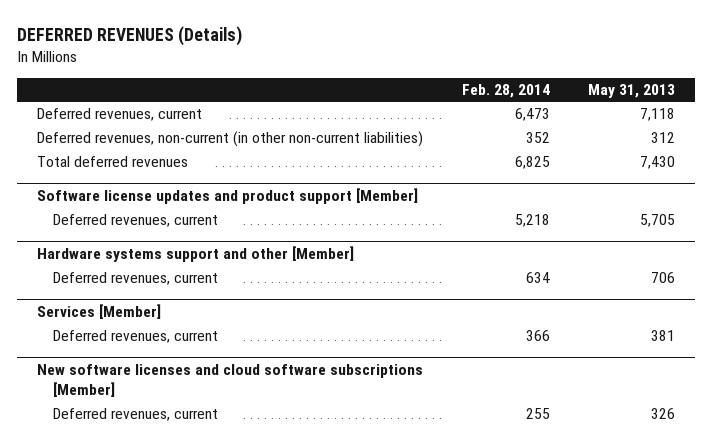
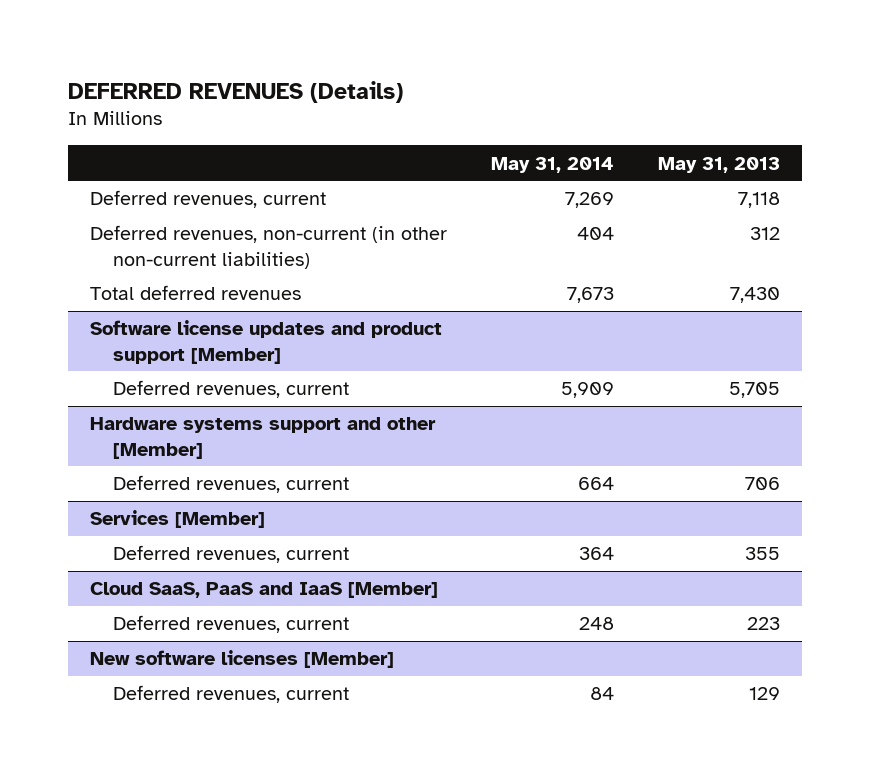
- | Feb. 28, 2014 | May 31, 2013
+ | May 31, 2014 | May 31, 2013
@ Services [Member]
- Deferred revenues, current | 366 | 381
- New software licenses and cloud software subscriptions [Member]
- Deferred revenues, current | 255 | 326
@ Services [Member]
+ Deferred revenues, current | 364 | 355
+ Cloud SaaS, PaaS and IaaS [Member]
+ Deferred revenues, current | 248 | 223
+ New software licenses [Member]
+ Deferred revenues, current | 84 | 129

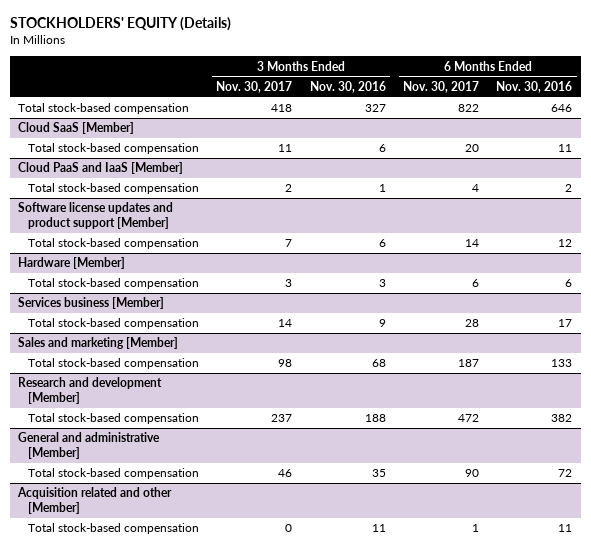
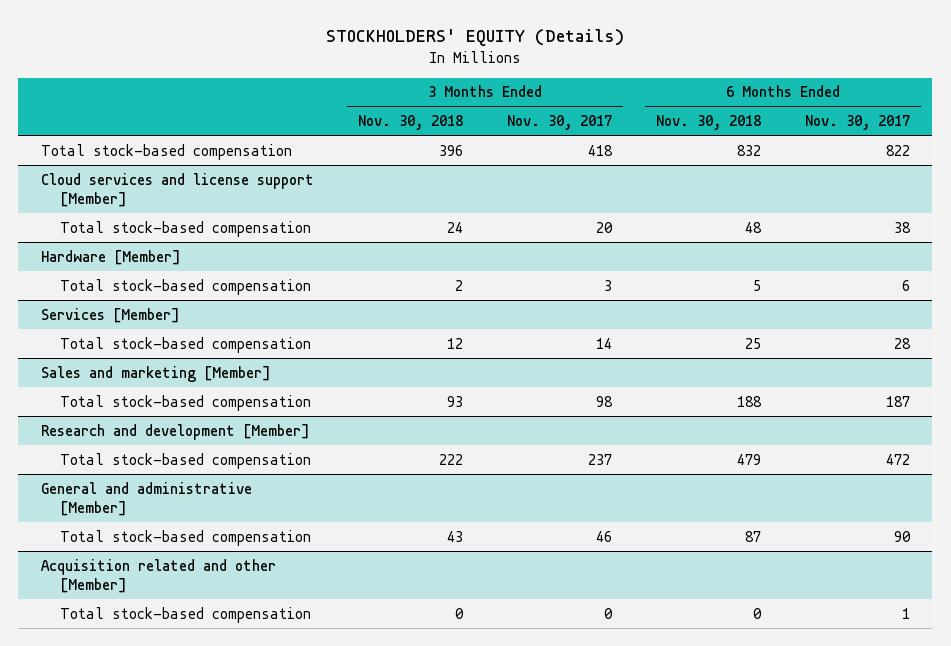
- | 3 Months Ended Nov. 30, 2017 | 3 Months Ended Nov. 30, 2016 | 6 Months Ended Nov. 30, 2017 | 6 Months Ended Nov. 30, 2016
+ | 3 Months Ended Nov. 30, 2018 | 3 Months Ended Nov. 30, 2017 | 6 Months Ended Nov. 30, 2018 | 6 Months Ended Nov. 30, 2017
- Cloud SaaS [Member]
- Total stock-based compensation | 11 | 6 | 20 | 11
- Cloud PaaS and IaaS [Member]
- Total stock-based compensation | 2 | 1 | 4 | 2
- Software license updates and product support [Member]
- Total stock-based compensation | 7 | 6 | 14 | 12
+ Cloud services and license support [Member]
+ Total stock-based compensation | 24 | 20 | 48 | 38
- Services business [Member]
+ Services [Member]

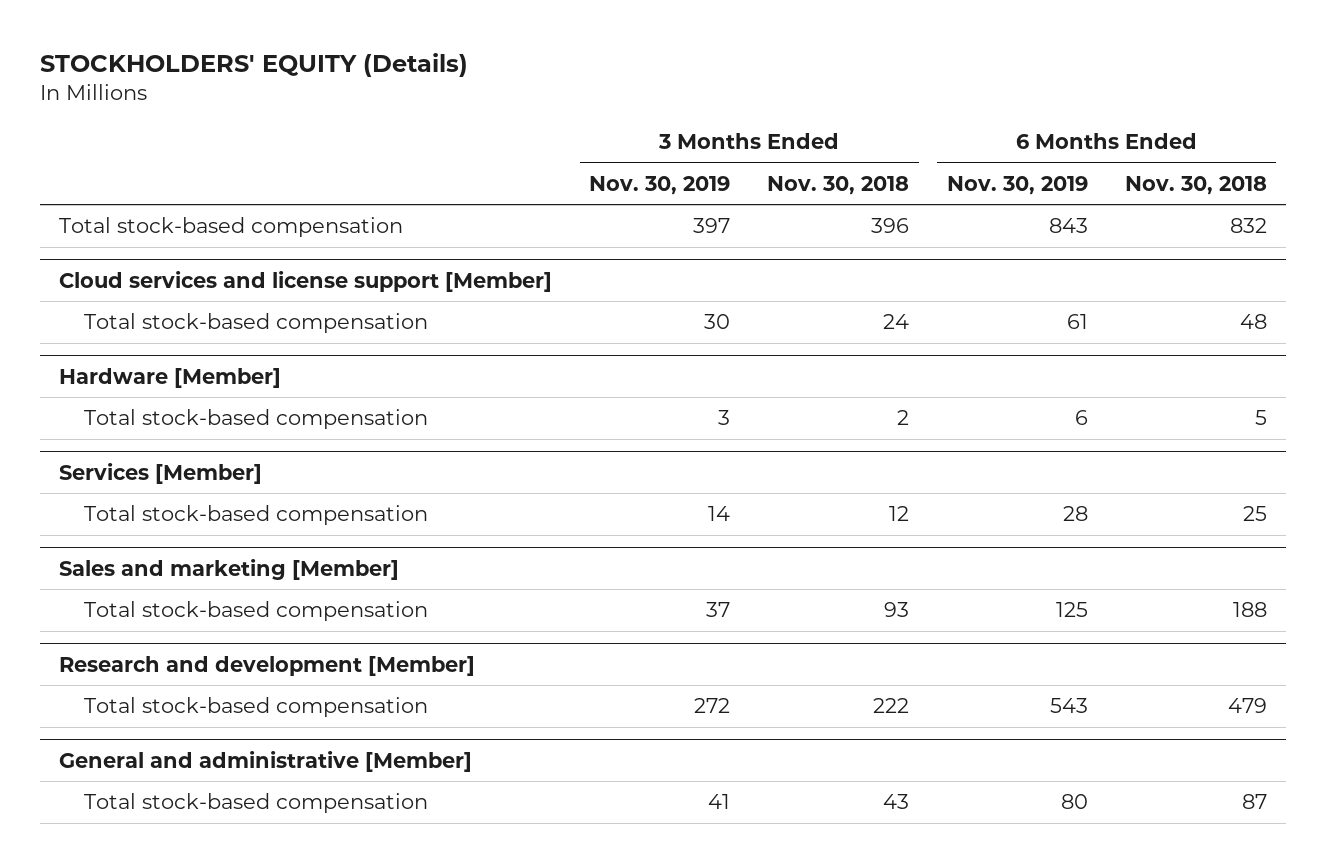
- | 3 Months Ended Nov. 30, 2018 | 3 Months Ended Nov. 30, 2017 | 6 Months Ended Nov. 30, 2018 | 6 Months Ended Nov. 30, 2017
+ | 3 Months Ended Nov. 30, 2019 | 3 Months Ended Nov. 30, 2018 | 6 Months Ended Nov. 30, 2019 | 6 Months Ended Nov. 30, 2018
- Acquisition related and other [Member]
- Total stock-based compensation | 0 | 0 | 0 | 1

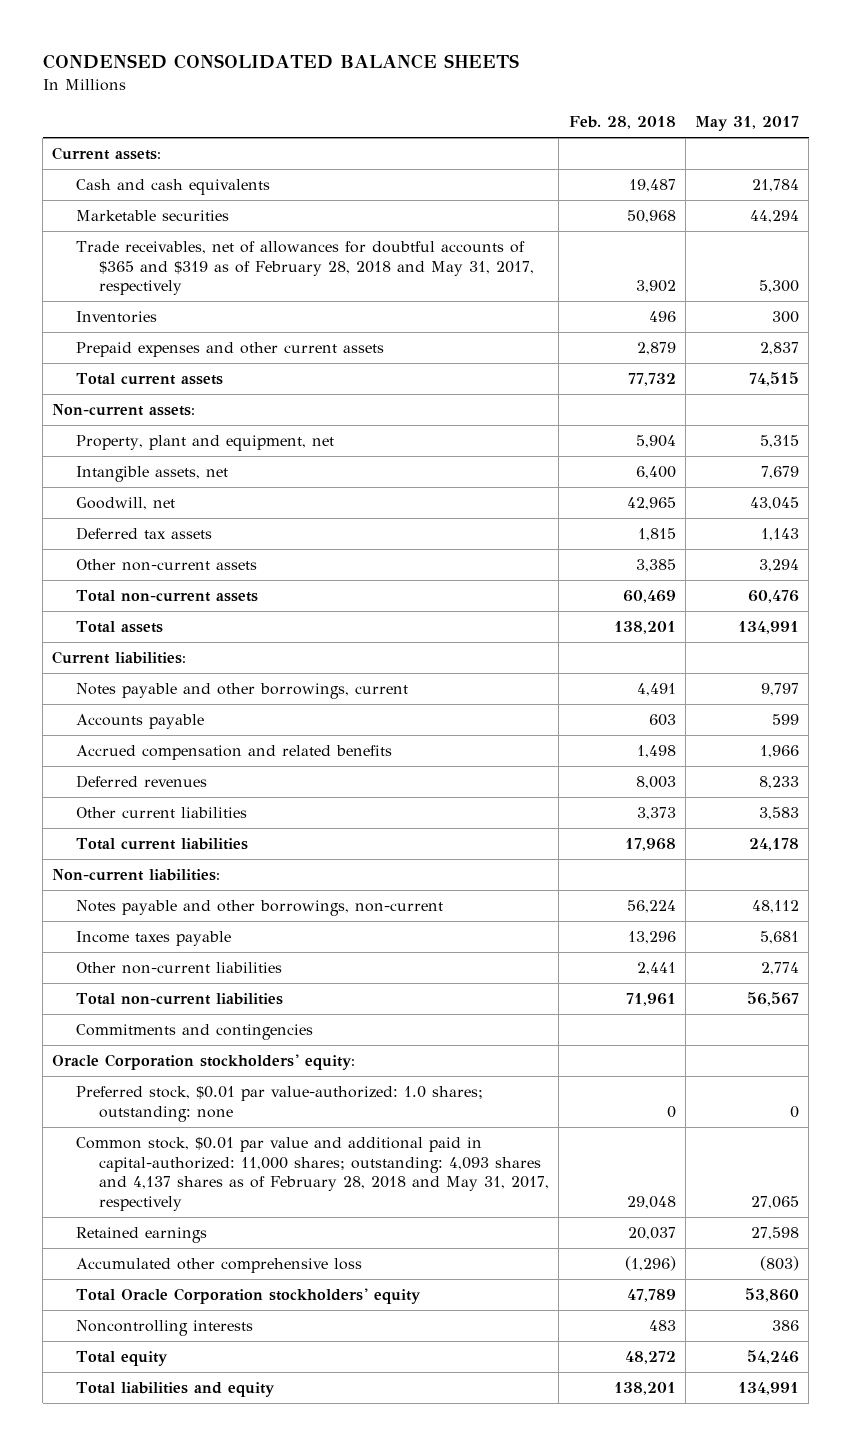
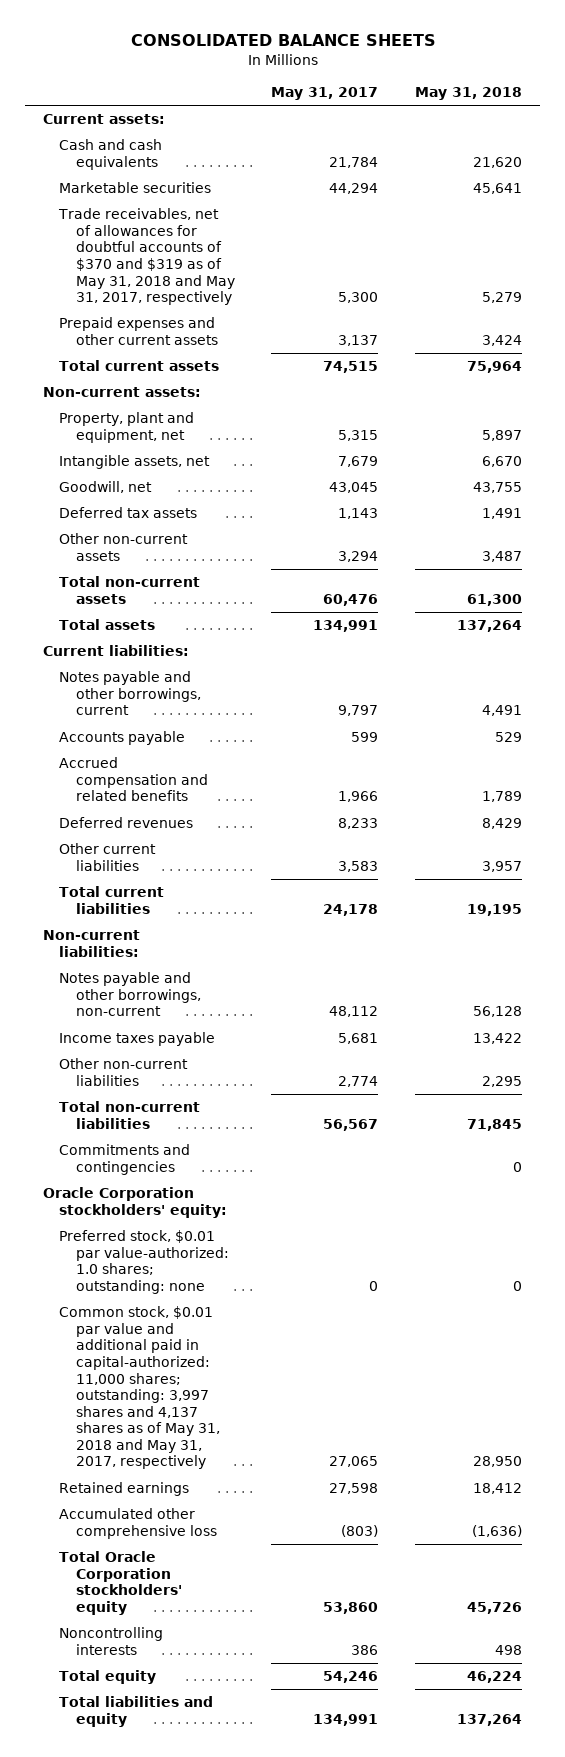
- CONDENSED CONSOLIDATED BALANCE SHEETS
+ CONSOLIDATED BALANCE SHEETS
- | Feb. 28, 2018 | May 31, 2017
+ | May 31, 2017 | May 31, 2018
- Trade receivables, net of allowances for doubtful accounts of $365 and $319 as of February 28, 2018 and May 31, 2017, respectively | 3,902 | 5,300
- Inventories | 496 | 300
- Prepaid expenses and other current assets | 2,879 | 2,837
+ Trade receivables, net of allowances for doubtful accounts of $370 and $319 as of May 31, 2018 and May 31, 2017, respectively | 5,300 | 5,279
+ Prepaid expenses and other current assets | 3,137 | 3,424
- Common stock, $0.01 par value and additional paid in capital-authorized: 11,000 shares; outstanding: 4,093 shares and 4,137 shares as of February 28, 2018 and May 31, 2017, respectively | 29,048 | 27,065
+ Common stock, $0.01 par value and additional paid in capital-authorized: 11,000 shares; outstanding: 3,997 shares and 4,137 shares as of May 31, 2018 and May 31, 2017, respectively | 27,065 | 28,950

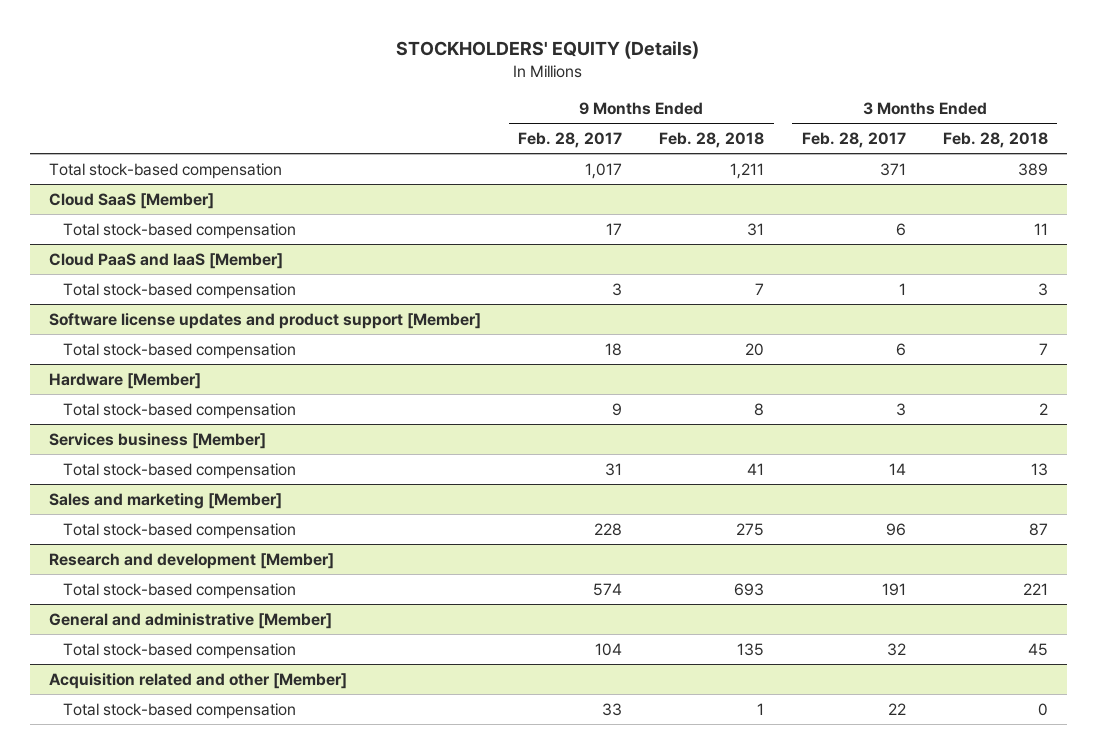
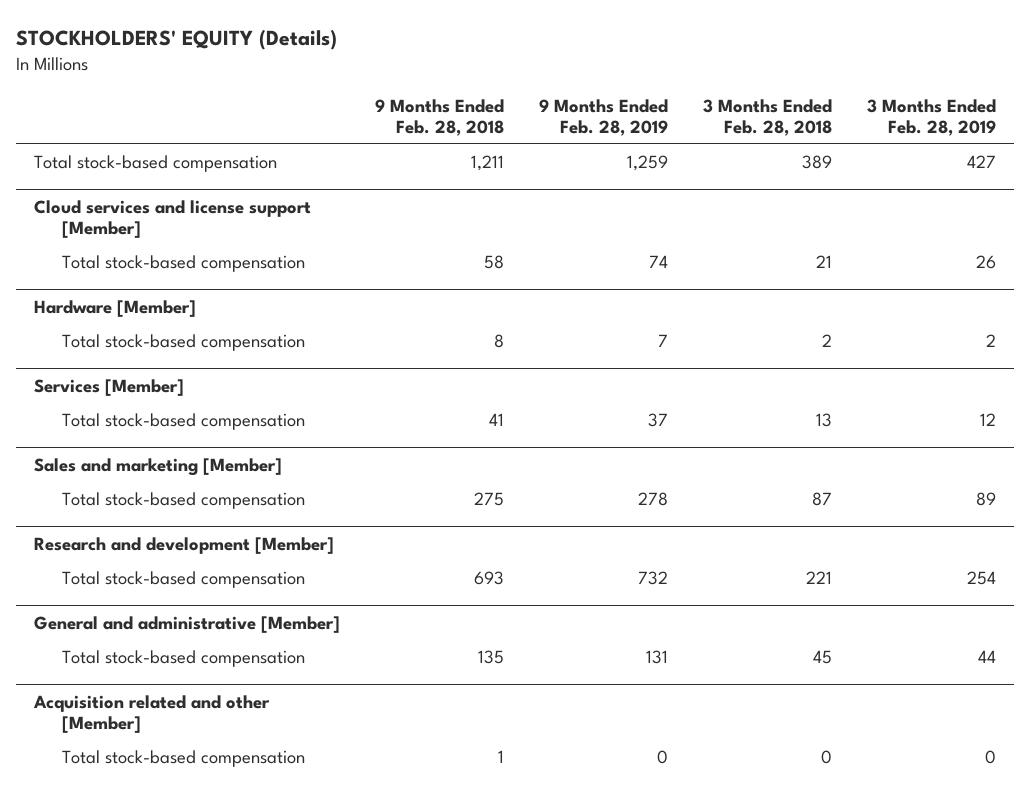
- | 9 Months Ended Feb. 28, 2017 | 9 Months Ended Feb. 28, 2018 | 3 Months Ended Feb. 28, 2017 | 3 Months Ended Feb. 28, 2018
+ | 9 Months Ended Feb. 28, 2018 | 9 Months Ended Feb. 28, 2019 | 3 Months Ended Feb. 28, 2018 | 3 Months Ended Feb. 28, 2019
- Cloud SaaS [Member]
- Total stock-based compensation | 17 | 31 | 6 | 11
- Cloud PaaS and IaaS [Member]
- Total stock-based compensation | 3 | 7 | 1 | 3
- Software license updates and product support [Member]
- Total stock-based compensation | 18 | 20 | 6 | 7
+ Cloud services and license support [Member]
+ Total stock-based compensation | 58 | 74 | 21 | 26
- Services business [Member]
+ Services [Member]

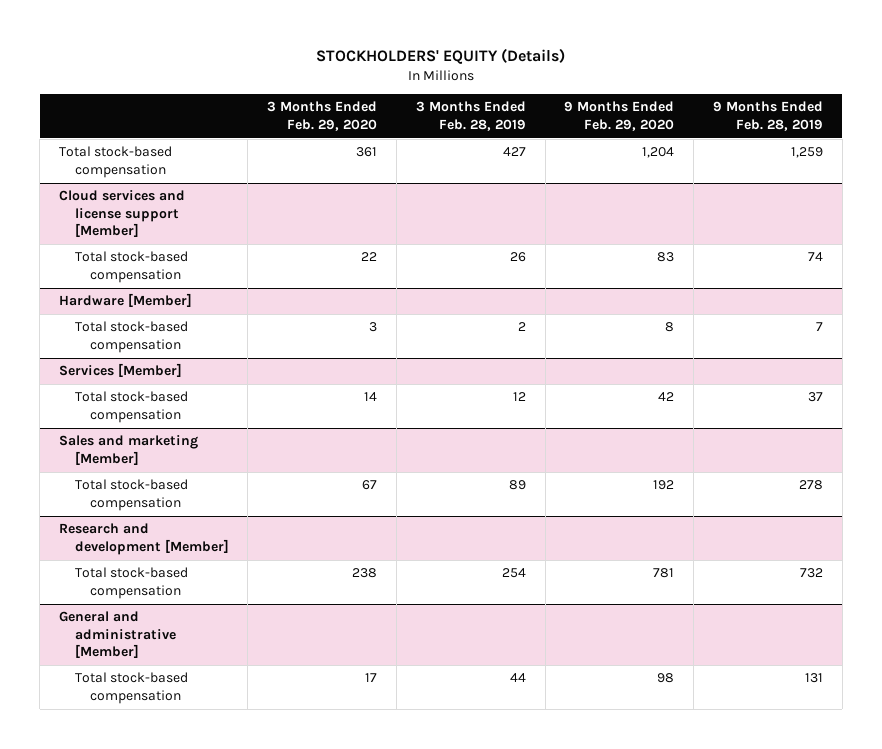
- | 9 Months Ended Feb. 28, 2018 | 9 Months Ended Feb. 28, 2019 | 3 Months Ended Feb. 28, 2018 | 3 Months Ended Feb. 28, 2019
+ | 3 Months Ended Feb. 29, 2020 | 3 Months Ended Feb. 28, 2019 | 9 Months Ended Feb. 29, 2020 | 9 Months Ended Feb. 28, 2019
- Acquisition related and other [Member]
- Total stock-based compensation | 1 | 0 | 0 | 0

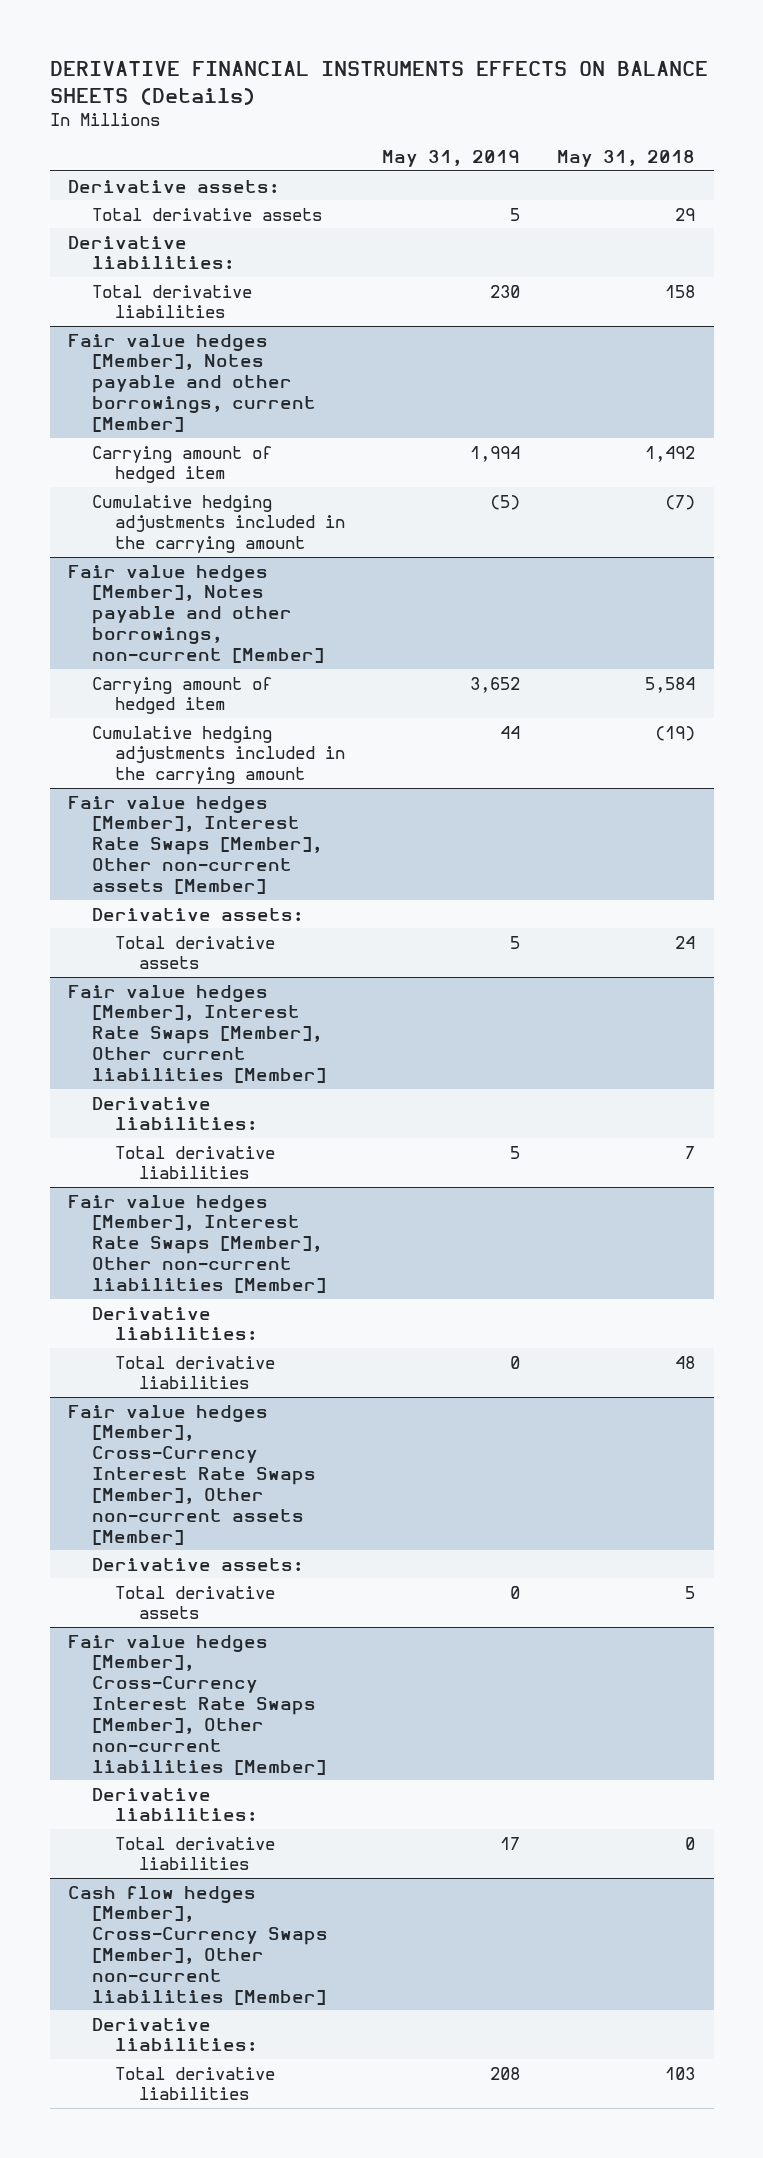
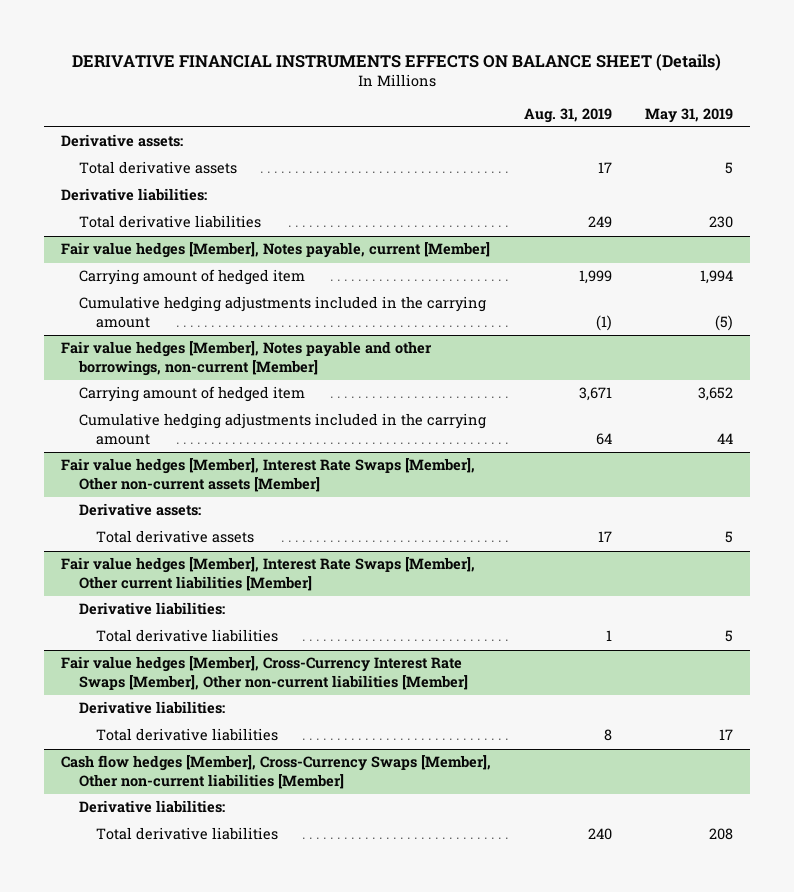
- DERIVATIVE FINANCIAL INSTRUMENTS EFFECTS ON BALANCE SHEETS (Details)
+ DERIVATIVE FINANCIAL INSTRUMENTS EFFECTS ON BALANCE SHEET (Details)
- | May 31, 2019 | May 31, 2018
+ | Aug. 31, 2019 | May 31, 2019
- Fair value hedges [Member], Notes payable and other borrowings, current [Member]
+ Fair value hedges [Member], Notes payable, current [Member]
- Fair value hedges [Member], Interest Rate Swaps [Member], Other non-current liabilities [Member]
- Derivative liabilities:
- Total derivative liabilities | 0 | 48
- Fair value hedges [Member], Cross-Currency Interest Rate Swaps [Member], Other non-current assets [Member]
- Derivative assets:
- Total derivative assets | 0 | 5

